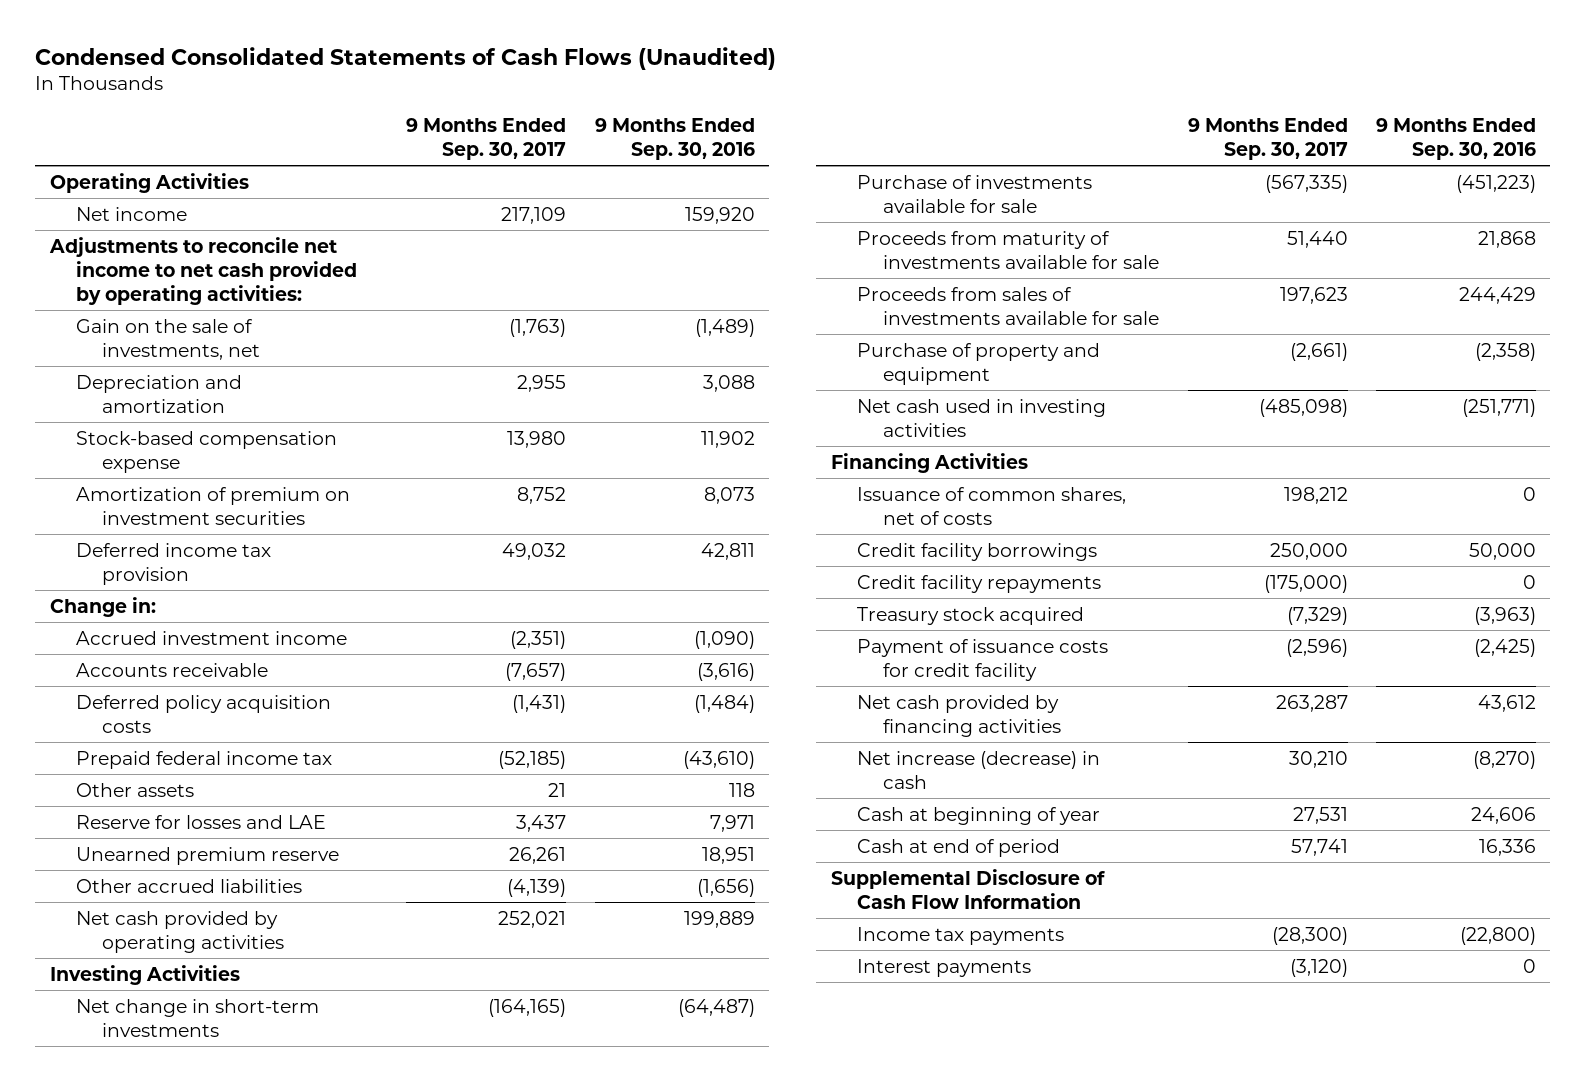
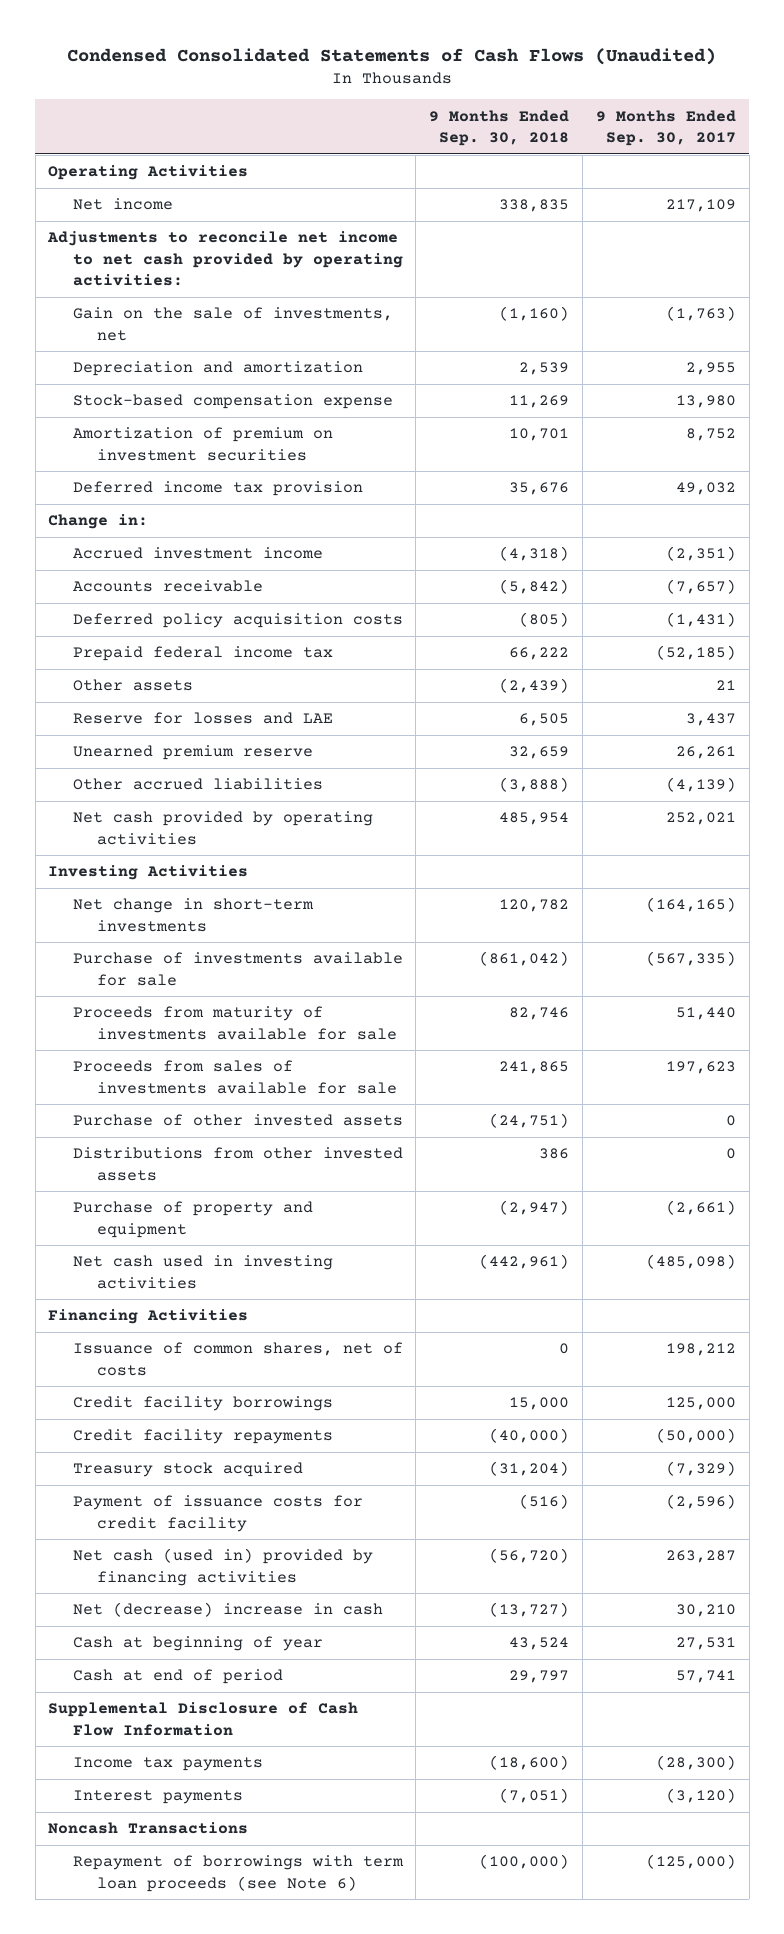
- | 9 Months Ended Sep. 30, 2017 | 9 Months Ended Sep. 30, 2016
+ | 9 Months Ended Sep. 30, 2018 | 9 Months Ended Sep. 30, 2017
+ Purchase of other invested assets | (24,751) | 0
+ Distributions from other invested assets | 386 | 0
- Credit facility borrowings | 250,000 | 50,000
- Credit facility repayments | (175,000) | 0
+ Credit facility borrowings | 15,000 | 125,000
+ Credit facility repayments | (40,000) | (50,000)
- Net cash provided by financing activities | 263,287 | 43,612
- Net increase (decrease) in cash | 30,210 | (8,270)
+ Net cash (used in) provided by financing activities | (56,720) | 263,287
+ Net (decrease) increase in cash | (13,727) | 30,210
+ Noncash Transactions
+ Repayment of borrowings with term loan proceeds (see Note 6) | (100,000) | (125,000)

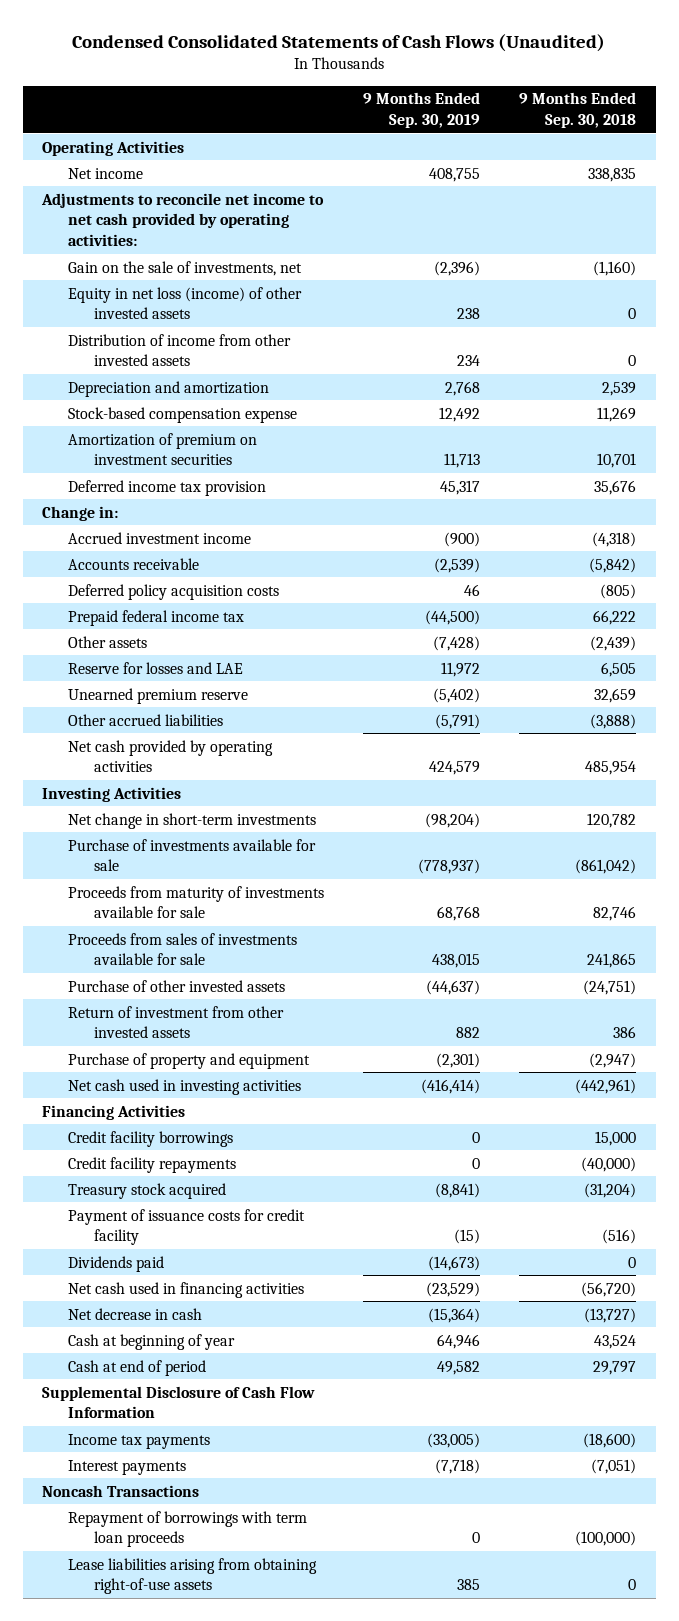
- | 9 Months Ended Sep. 30, 2018 | 9 Months Ended Sep. 30, 2017
+ | 9 Months Ended Sep. 30, 2019 | 9 Months Ended Sep. 30, 2018
+ Equity in net loss (income) of other invested assets | 238 | 0
+ Distribution of income from other invested assets | 234 | 0
- Distributions from other invested assets | 386 | 0
+ Return of investment from other invested assets | 882 | 386
- Issuance of common shares, net of costs | 0 | 198,212
- Net cash (used in) provided by financing activities | (56,720) | 263,287
- Net (decrease) increase in cash | (13,727) | 30,210
+ Dividends paid | (14,673) | 0
+ Net cash used in financing activities | (23,529) | (56,720)
+ Net decrease in cash | (15,364) | (13,727)
- Repayment of borrowings with term loan proceeds (see Note 6) | (100,000) | (125,000)
+ Repayment of borrowings with term loan proceeds | 0 | (100,000)
+ Lease liabilities arising from obtaining right-of-use assets | 385 | 0

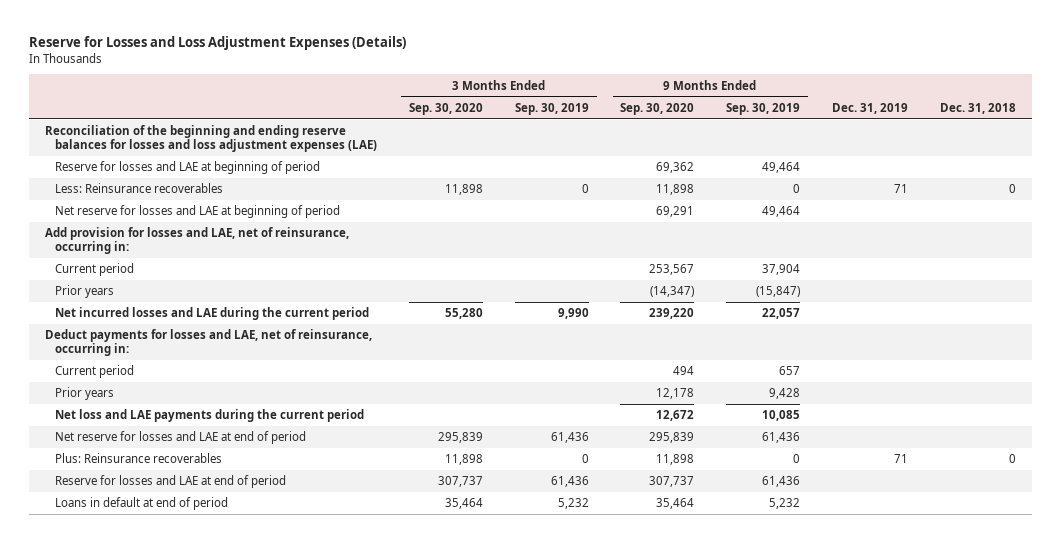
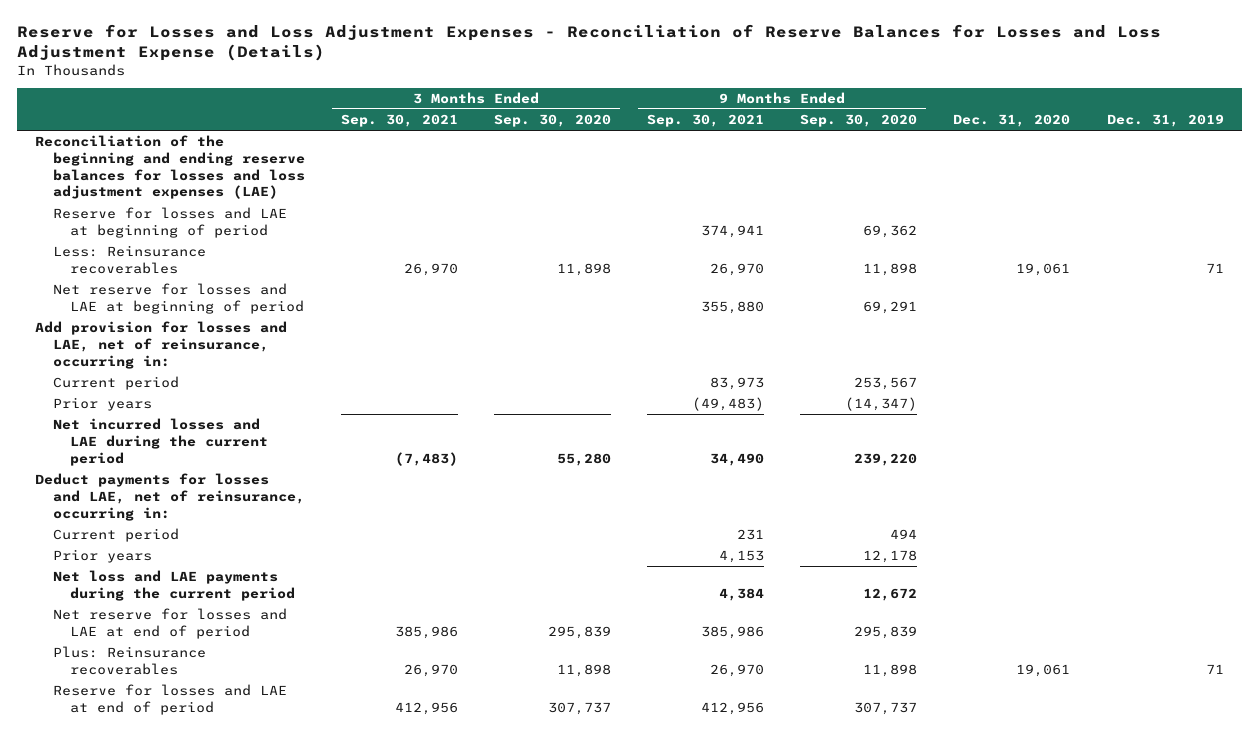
- Reserve for Losses and Loss Adjustment Expenses (Details)
+ Reserve for Losses and Loss Adjustment Expenses - Reconciliation of Reserve Balances for Losses and Loss Adjustment Expense (Details)
- | 3 Months Ended Sep. 30, 2020 | 3 Months Ended Sep. 30, 2019 | 9 Months Ended Sep. 30, 2020 | 9 Months Ended Sep. 30, 2019 | Dec. 31, 2019 | Dec. 31, 2018
+ | 3 Months Ended Sep. 30, 2021 | 3 Months Ended Sep. 30, 2020 | 9 Months Ended Sep. 30, 2021 | 9 Months Ended Sep. 30, 2020 | Dec. 31, 2020 | Dec. 31, 2019
- Loans in default at end of period | 35,464 | 5,232 | 35,464 | 5,232 | |

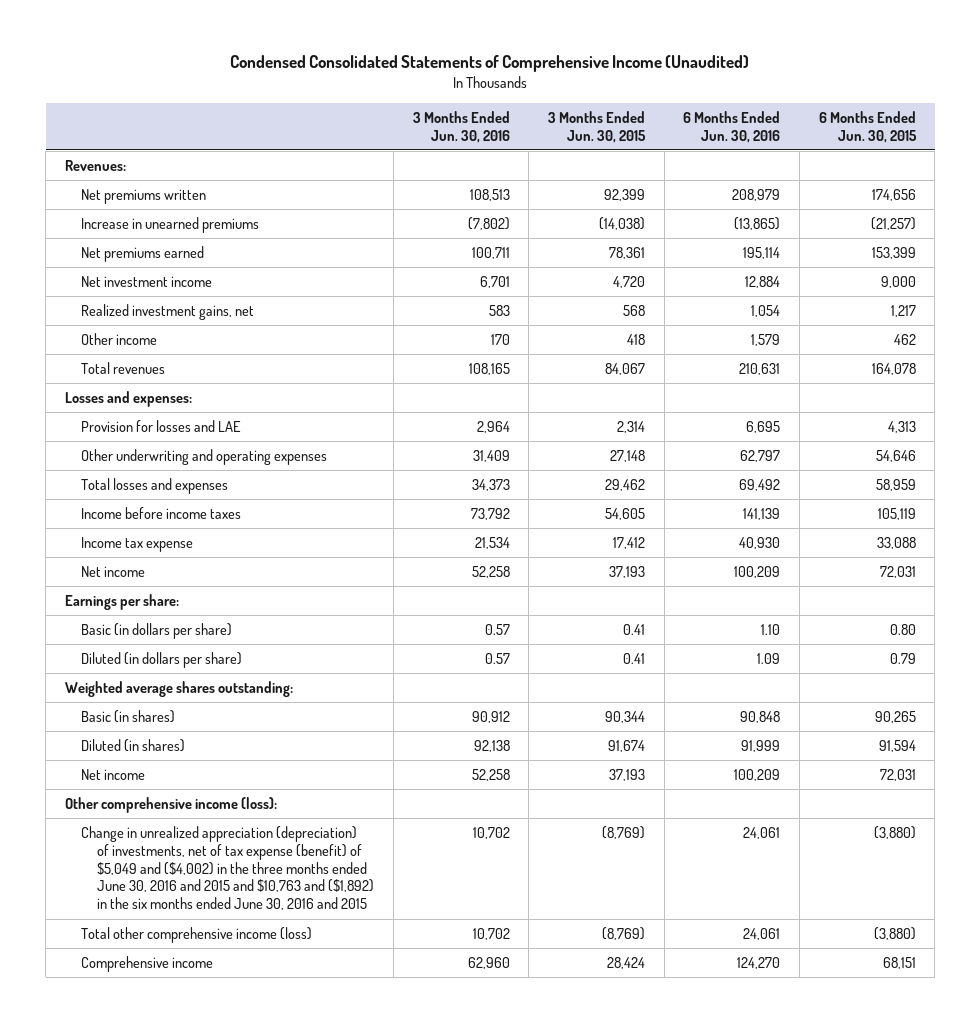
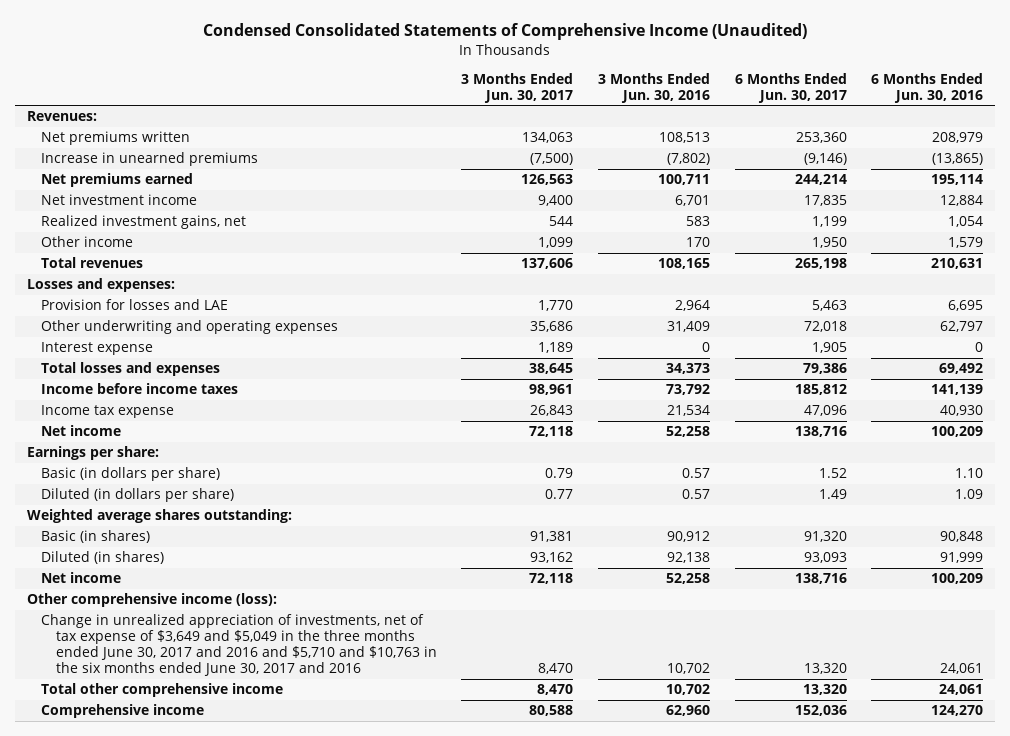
- | 3 Months Ended Jun. 30, 2016 | 3 Months Ended Jun. 30, 2015 | 6 Months Ended Jun. 30, 2016 | 6 Months Ended Jun. 30, 2015
+ | 3 Months Ended Jun. 30, 2017 | 3 Months Ended Jun. 30, 2016 | 6 Months Ended Jun. 30, 2017 | 6 Months Ended Jun. 30, 2016
+ Interest expense | 1,189 | 0 | 1,905 | 0
- Change in unrealized appreciation (depreciation) of investments, net of tax expense (benefit) of $5,049 and ($4,002) in the three months ended June 30, 2016 and 2015 and $10,763 and ($1,892) in the six months ended June 30, 2016 and 2015 | 10,702 | (8,769) | 24,061 | (3,880)
- Total other comprehensive income (loss) | 10,702 | (8,769) | 24,061 | (3,880)
+ Change in unrealized appreciation of investments, net of tax expense of $3,649 and $5,049 in the three months ended June 30, 2017 and 2016 and $5,710 and $10,763 in the six months ended June 30, 2017 and 2016 | 8,470 | 10,702 | 13,320 | 24,061
+ Total other comprehensive income | 8,470 | 10,702 | 13,320 | 24,061

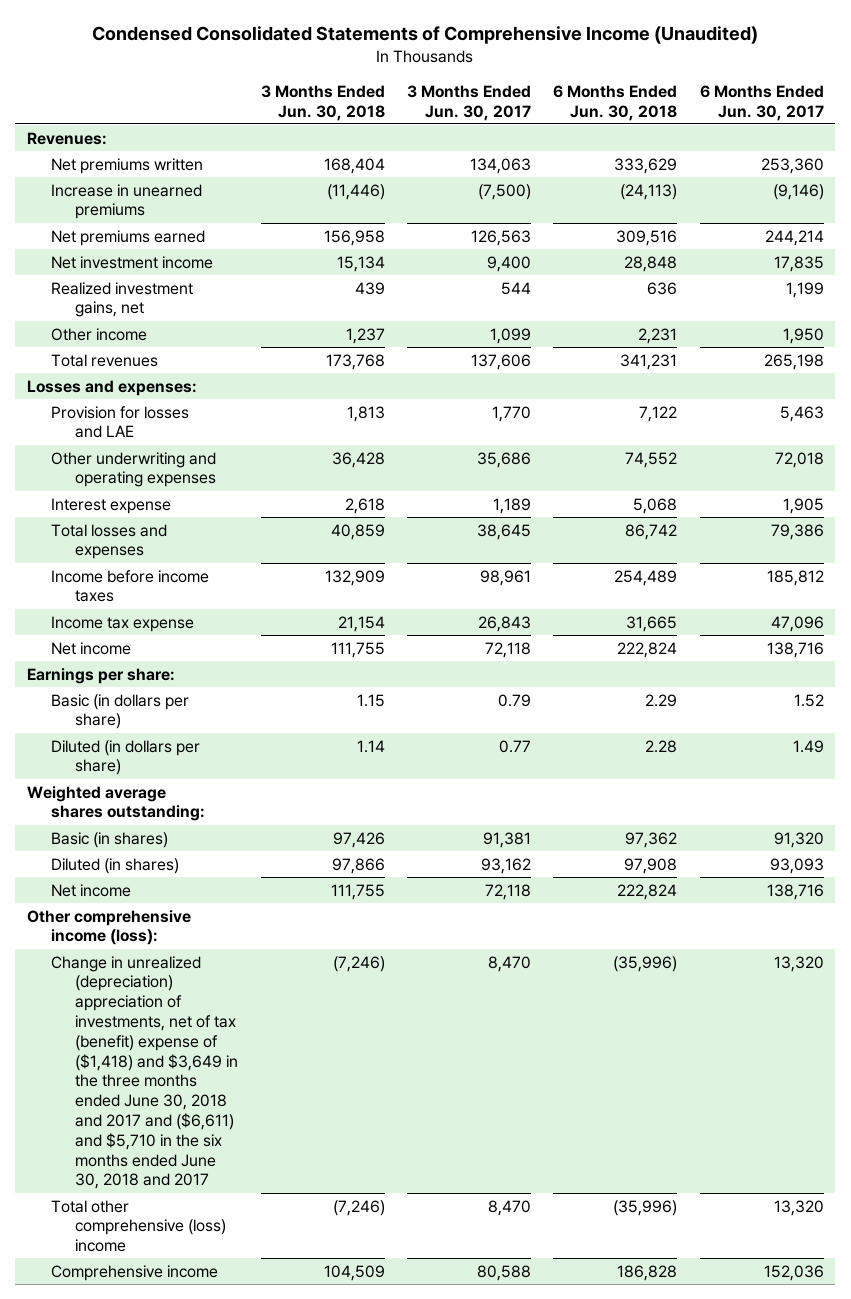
- | 3 Months Ended Jun. 30, 2017 | 3 Months Ended Jun. 30, 2016 | 6 Months Ended Jun. 30, 2017 | 6 Months Ended Jun. 30, 2016
+ | 3 Months Ended Jun. 30, 2018 | 3 Months Ended Jun. 30, 2017 | 6 Months Ended Jun. 30, 2018 | 6 Months Ended Jun. 30, 2017
- Change in unrealized appreciation of investments, net of tax expense of $3,649 and $5,049 in the three months ended June 30, 2017 and 2016 and $5,710 and $10,763 in the six months ended June 30, 2017 and 2016 | 8,470 | 10,702 | 13,320 | 24,061
- Total other comprehensive income | 8,470 | 10,702 | 13,320 | 24,061
+ Change in unrealized (depreciation) appreciation of investments, net of tax (benefit) expense of ($1,418) and $3,649 in the three months ended June 30, 2018 and 2017 and ($6,611) and $5,710 in the six months ended June 30, 2018 and 2017 | (7,246) | 8,470 | (35,996) | 13,320
+ Total other comprehensive (loss) income | (7,246) | 8,470 | (35,996) | 13,320

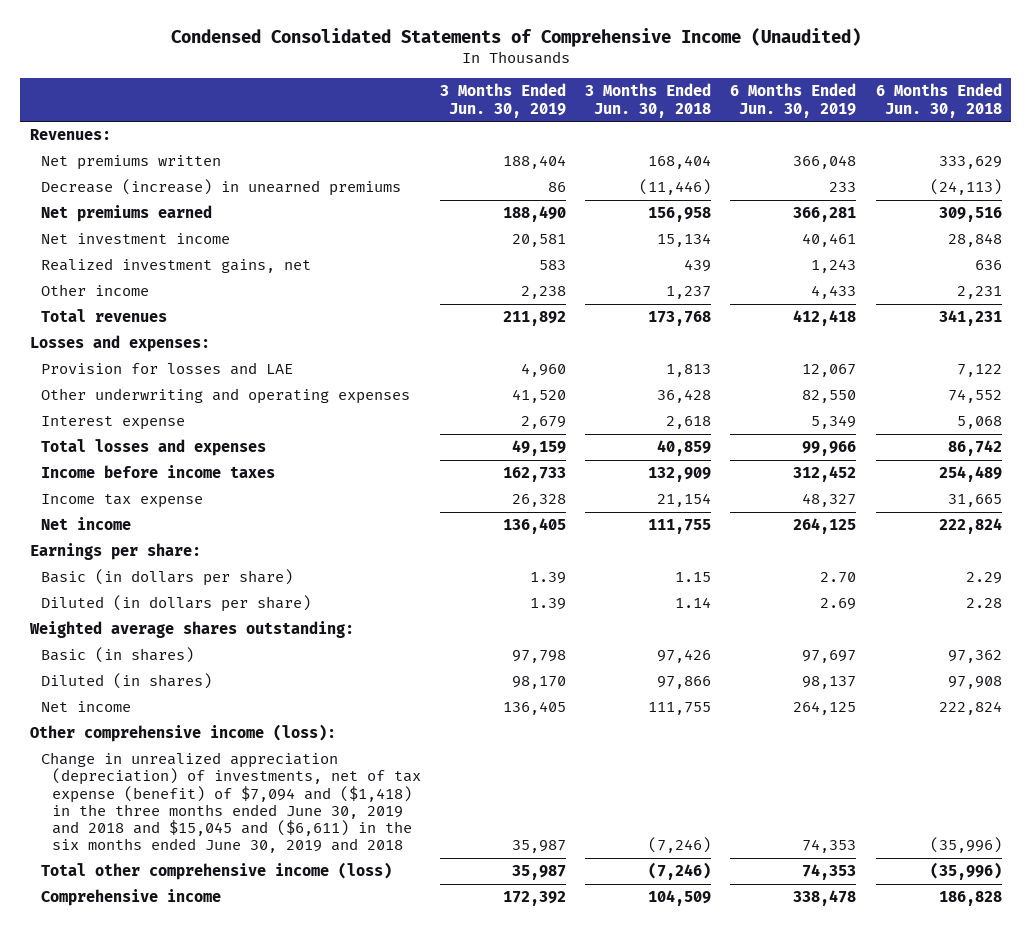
- | 3 Months Ended Jun. 30, 2018 | 3 Months Ended Jun. 30, 2017 | 6 Months Ended Jun. 30, 2018 | 6 Months Ended Jun. 30, 2017
+ | 3 Months Ended Jun. 30, 2019 | 3 Months Ended Jun. 30, 2018 | 6 Months Ended Jun. 30, 2019 | 6 Months Ended Jun. 30, 2018
- Increase in unearned premiums | (11,446) | (7,500) | (24,113) | (9,146)
+ Decrease (increase) in unearned premiums | 86 | (11,446) | 233 | (24,113)
- Change in unrealized (depreciation) appreciation of investments, net of tax (benefit) expense of ($1,418) and $3,649 in the three months ended June 30, 2018 and 2017 and ($6,611) and $5,710 in the six months ended June 30, 2018 and 2017 | (7,246) | 8,470 | (35,996) | 13,320
- Total other comprehensive (loss) income | (7,246) | 8,470 | (35,996) | 13,320
+ Change in unrealized appreciation (depreciation) of investments, net of tax expense (benefit) of $7,094 and ($1,418) in the three months ended June 30, 2019 and 2018 and $15,045 and ($6,611) in the six months ended June 30, 2019 and 2018 | 35,987 | (7,246) | 74,353 | (35,996)
+ Total other comprehensive income (loss) | 35,987 | (7,246) | 74,353 | (35,996)

